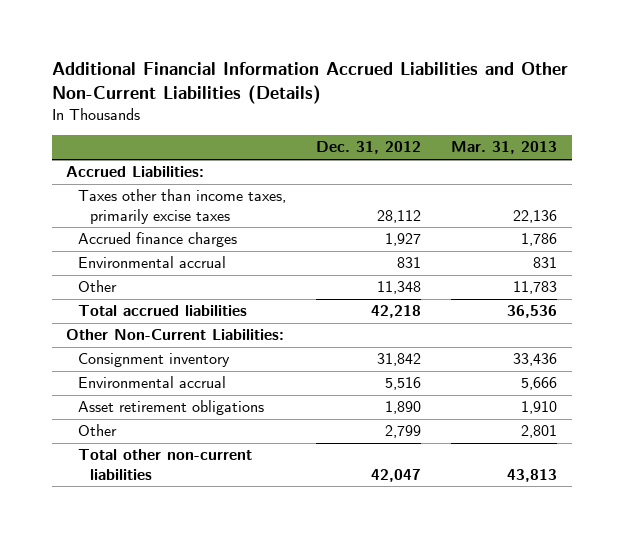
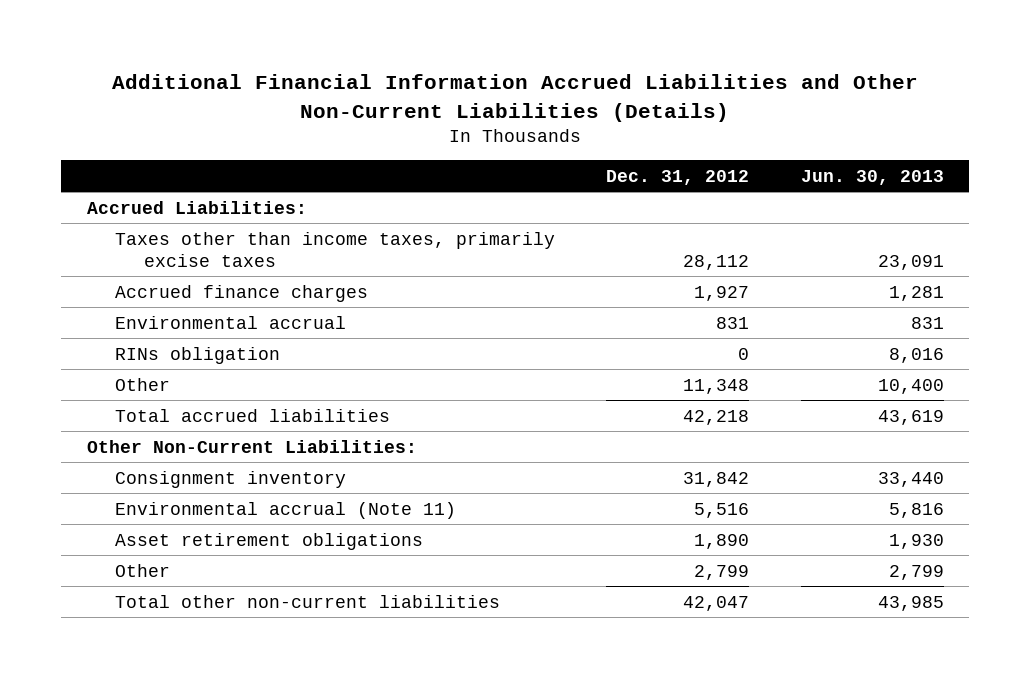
- | Dec. 31, 2012 | Mar. 31, 2013
+ | Dec. 31, 2012 | Jun. 30, 2013
+ RINs obligation | 0 | 8,016
- Environmental accrual | 5,516 | 5,666
+ Environmental accrual (Note 11) | 5,516 | 5,816

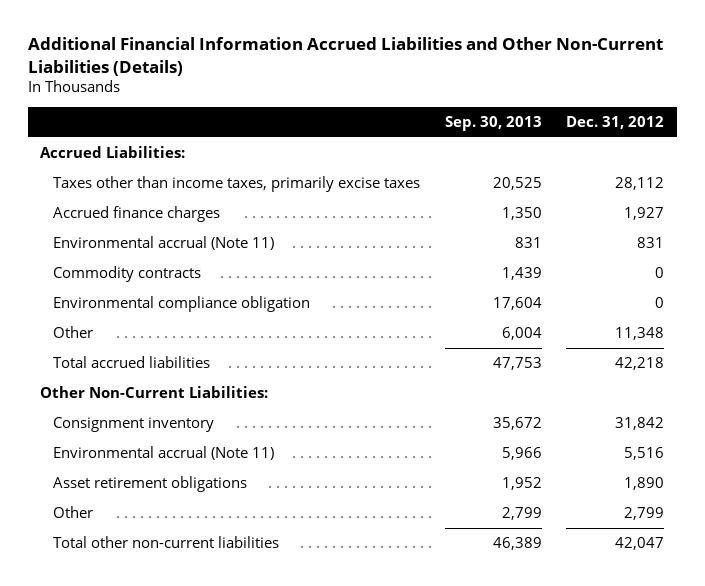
- | Dec. 31, 2012 | Jun. 30, 2013
+ | Sep. 30, 2013 | Dec. 31, 2012
- Environmental accrual | 831 | 831
- RINs obligation | 0 | 8,016
+ Environmental accrual (Note 11) | 831 | 831
+ Commodity contracts | 1,439 | 0
+ Environmental compliance obligation | 17,604 | 0

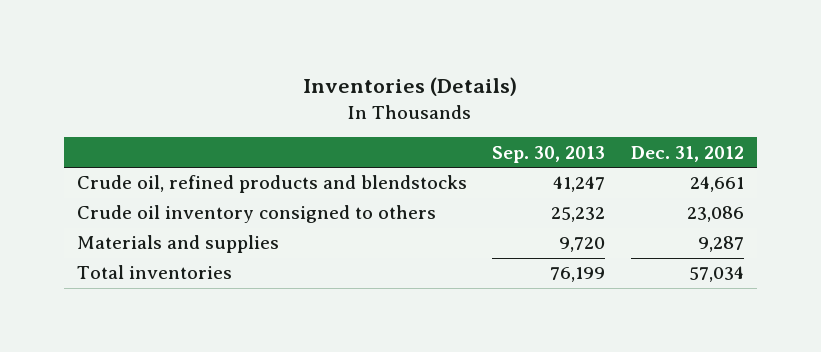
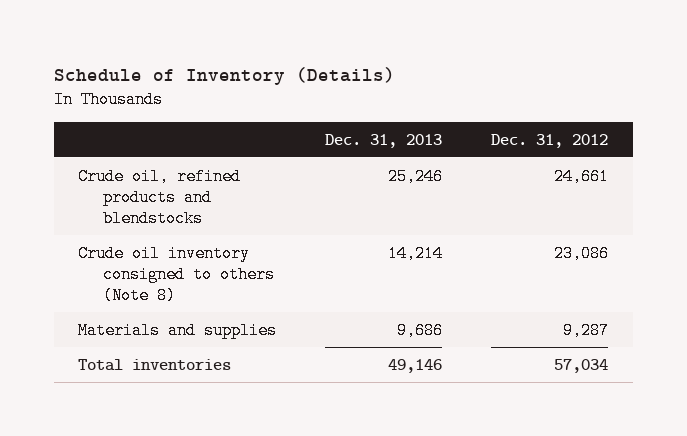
- Inventories (Details)
+ Schedule of Inventory (Details)
- | Sep. 30, 2013 | Dec. 31, 2012
+ | Dec. 31, 2013 | Dec. 31, 2012
- Crude oil inventory consigned to others | 25,232 | 23,086
+ Crude oil inventory consigned to others (Note 8) | 14,214 | 23,086

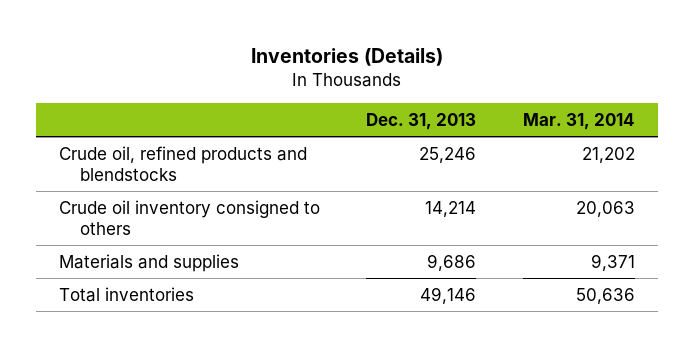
- Schedule of Inventory (Details)
+ Inventories (Details)
- | Dec. 31, 2013 | Dec. 31, 2012
+ | Dec. 31, 2013 | Mar. 31, 2014
- Crude oil inventory consigned to others (Note 8) | 14,214 | 23,086
+ Crude oil inventory consigned to others | 14,214 | 20,063

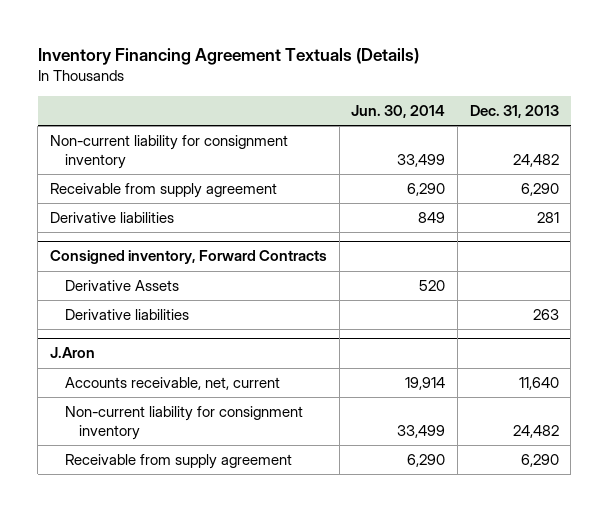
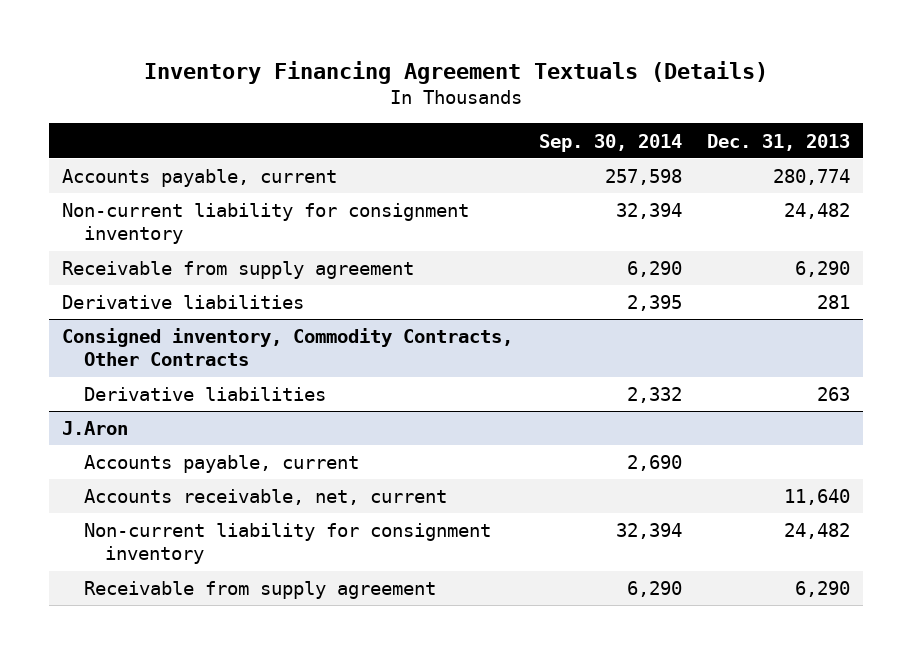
- | Jun. 30, 2014 | Dec. 31, 2013
+ | Sep. 30, 2014 | Dec. 31, 2013
+ Accounts payable, current | 257,598 | 280,774
- Consigned inventory, Forward Contracts
- Derivative Assets | 520 |
+ Consigned inventory, Commodity Contracts, Other Contracts
@ J.Aron
+ Accounts payable, current | 2,690 |

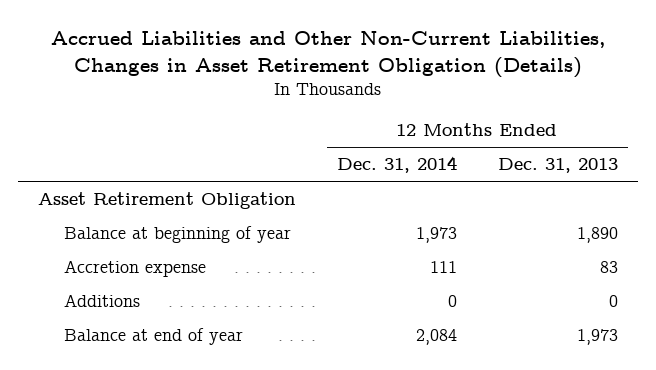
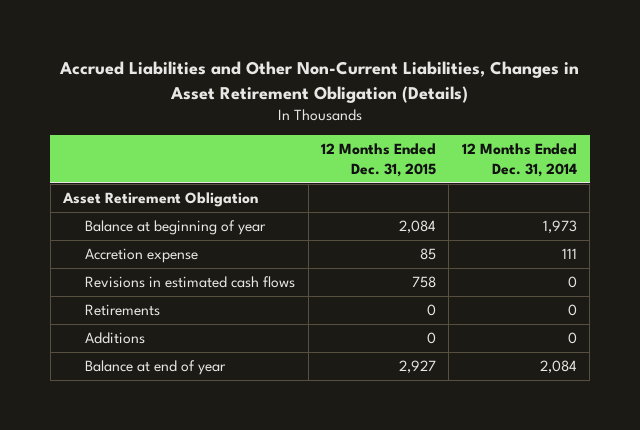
- | 12 Months Ended Dec. 31, 2014 | 12 Months Ended Dec. 31, 2013
+ | 12 Months Ended Dec. 31, 2015 | 12 Months Ended Dec. 31, 2014
+ Revisions in estimated cash flows | 758 | 0
+ Retirements | 0 | 0

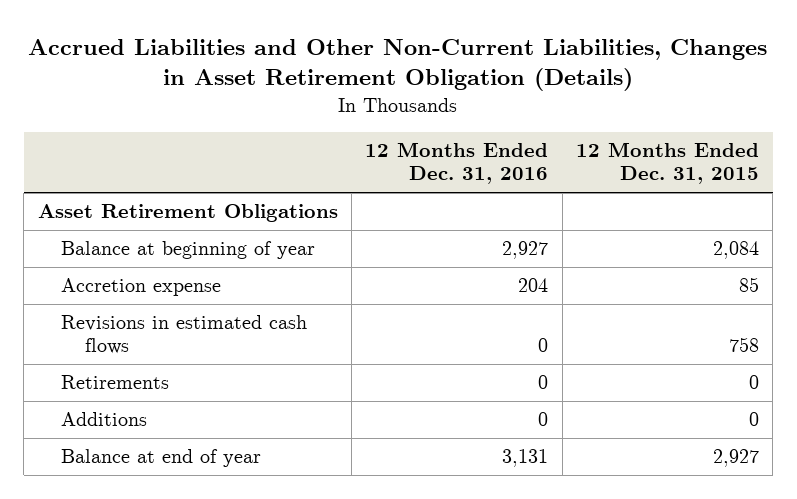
- | 12 Months Ended Dec. 31, 2015 | 12 Months Ended Dec. 31, 2014
+ | 12 Months Ended Dec. 31, 2016 | 12 Months Ended Dec. 31, 2015
- Asset Retirement Obligation
+ Asset Retirement Obligations

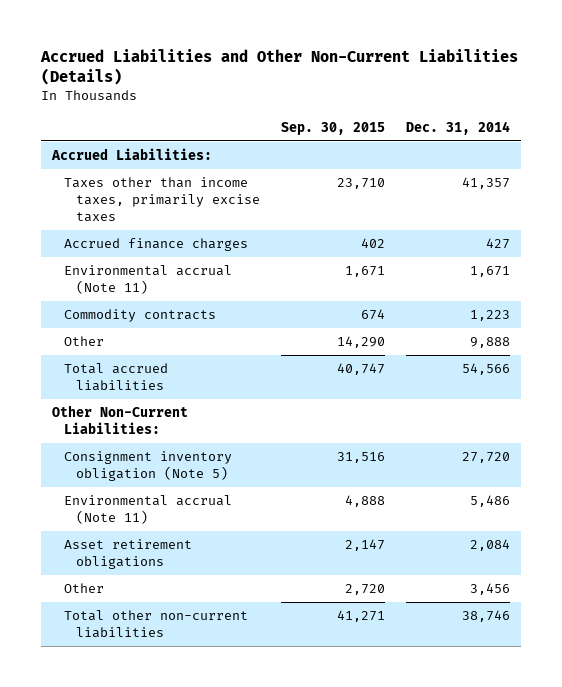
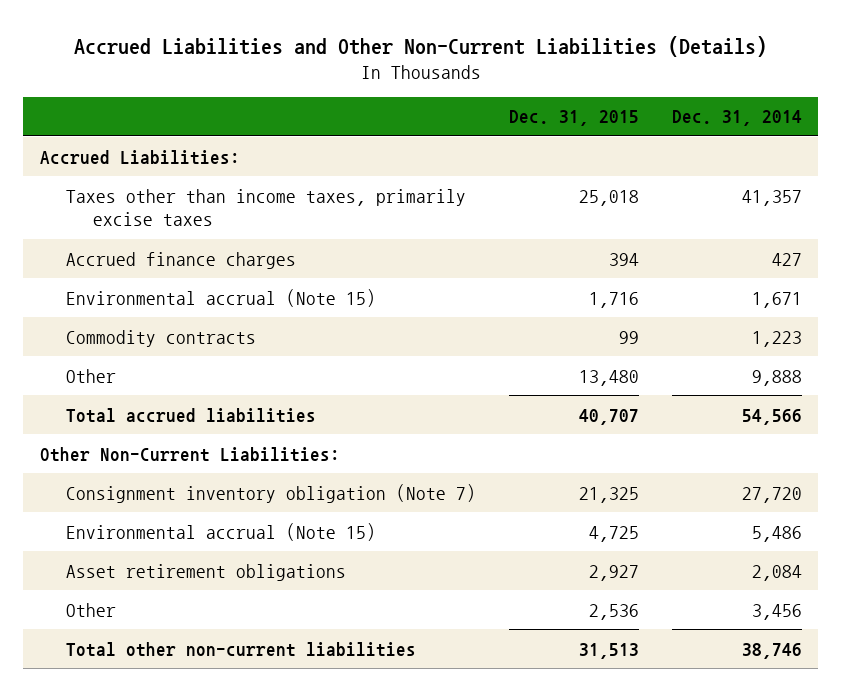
- | Sep. 30, 2015 | Dec. 31, 2014
+ | Dec. 31, 2015 | Dec. 31, 2014
- Environmental accrual (Note 11) | 1,671 | 1,671
+ Environmental accrual (Note 15) | 1,716 | 1,671
- Consignment inventory obligation (Note 5) | 31,516 | 27,720
- Environmental accrual (Note 11) | 4,888 | 5,486
+ Consignment inventory obligation (Note 7) | 21,325 | 27,720
+ Environmental accrual (Note 15) | 4,725 | 5,486

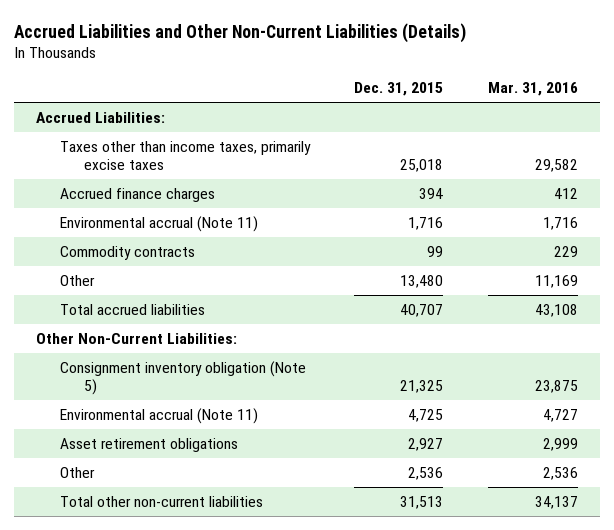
- | Dec. 31, 2015 | Dec. 31, 2014
+ | Dec. 31, 2015 | Mar. 31, 2016
- Environmental accrual (Note 15) | 1,716 | 1,671
+ Environmental accrual (Note 11) | 1,716 | 1,716
- Consignment inventory obligation (Note 7) | 21,325 | 27,720
- Environmental accrual (Note 15) | 4,725 | 5,486
+ Consignment inventory obligation (Note 5) | 21,325 | 23,875
+ Environmental accrual (Note 11) | 4,725 | 4,727

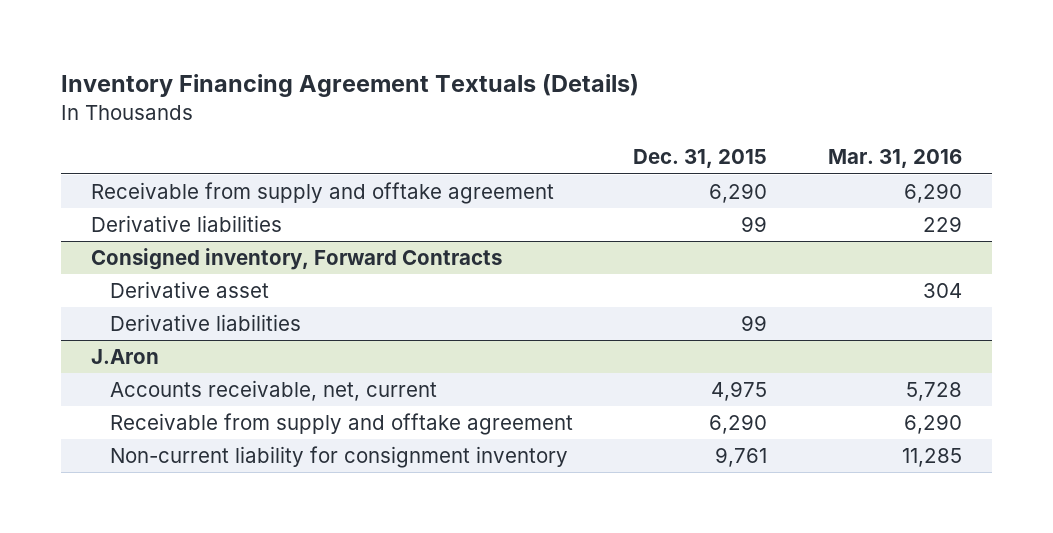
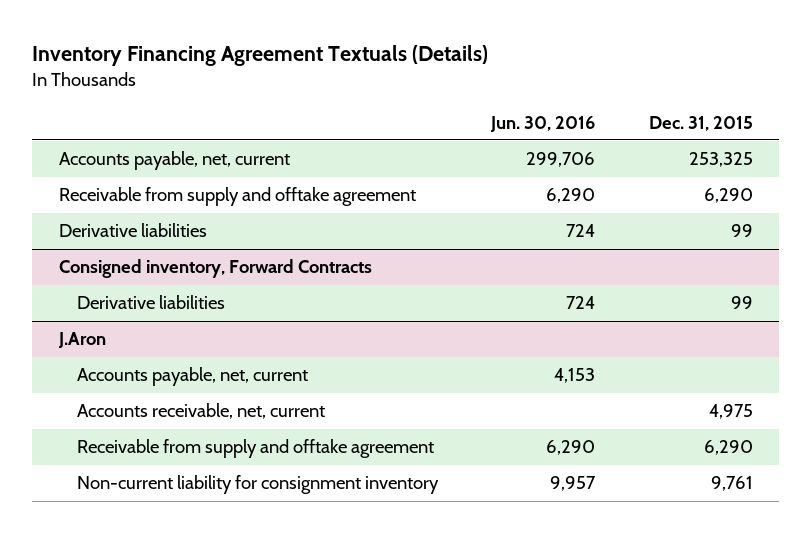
- | Dec. 31, 2015 | Mar. 31, 2016
+ | Jun. 30, 2016 | Dec. 31, 2015
+ Accounts payable, net, current | 299,706 | 253,325
@ Consigned inventory, Forward Contracts
- Derivative asset | | 304
@ J.Aron
+ Accounts payable, net, current | 4,153 |

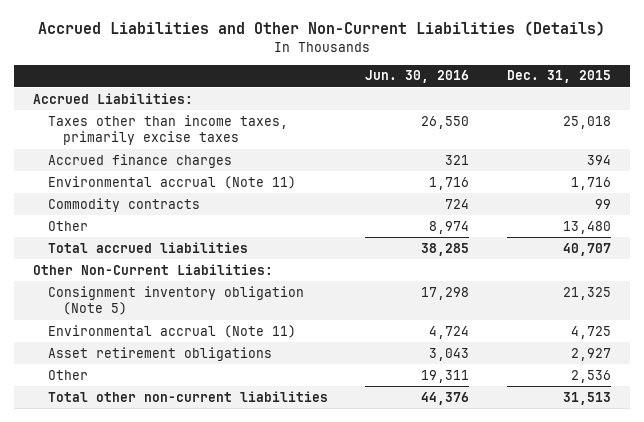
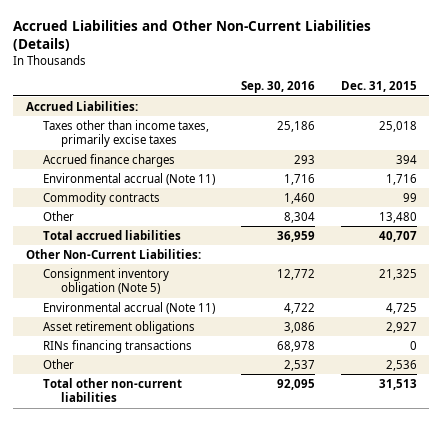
- | Jun. 30, 2016 | Dec. 31, 2015
+ | Sep. 30, 2016 | Dec. 31, 2015
+ RINs financing transactions | 68,978 | 0

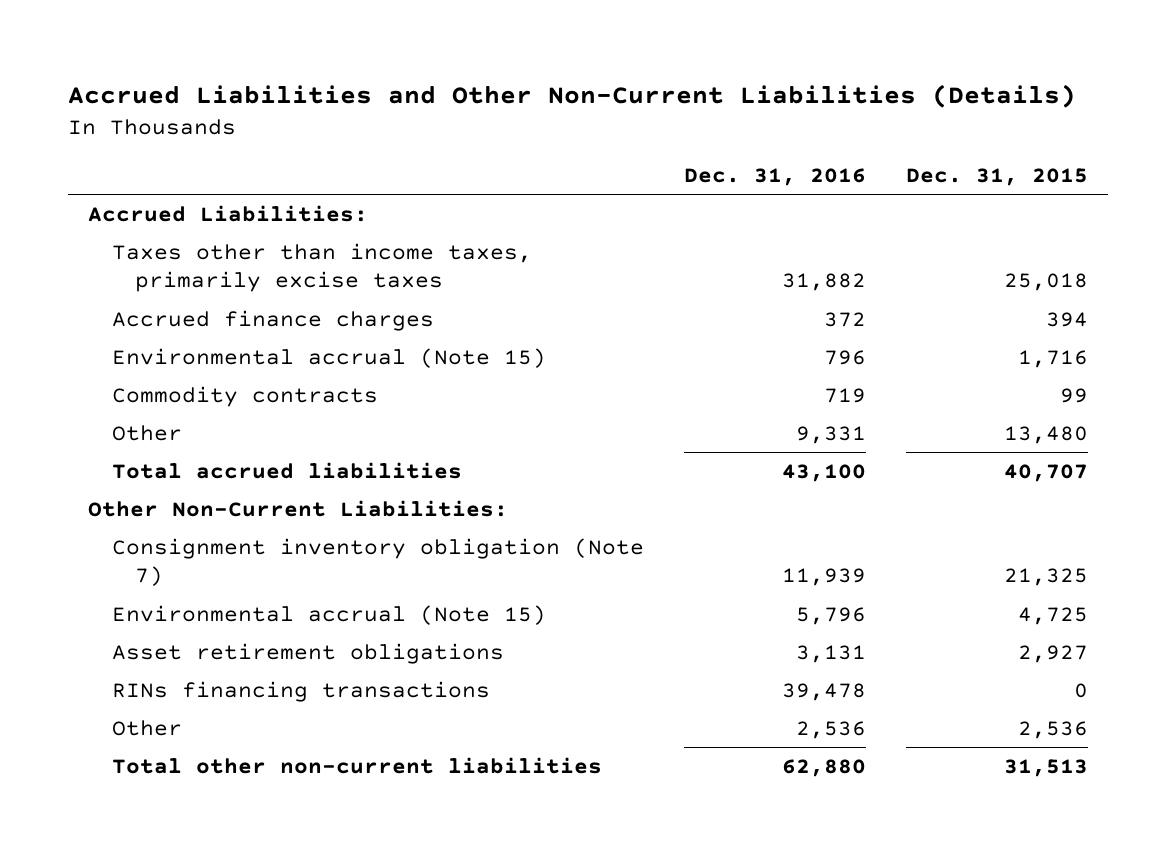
- | Sep. 30, 2016 | Dec. 31, 2015
+ | Dec. 31, 2016 | Dec. 31, 2015
- Environmental accrual (Note 11) | 1,716 | 1,716
+ Environmental accrual (Note 15) | 796 | 1,716
- Consignment inventory obligation (Note 5) | 12,772 | 21,325
- Environmental accrual (Note 11) | 4,722 | 4,725
+ Consignment inventory obligation (Note 7) | 11,939 | 21,325
+ Environmental accrual (Note 15) | 5,796 | 4,725

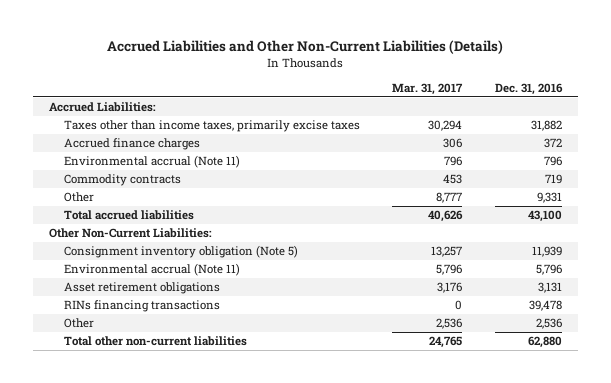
- | Dec. 31, 2016 | Dec. 31, 2015
+ | Mar. 31, 2017 | Dec. 31, 2016
- Environmental accrual (Note 15) | 796 | 1,716
+ Environmental accrual (Note 11) | 796 | 796
- Consignment inventory obligation (Note 7) | 11,939 | 21,325
- Environmental accrual (Note 15) | 5,796 | 4,725
+ Consignment inventory obligation (Note 5) | 13,257 | 11,939
+ Environmental accrual (Note 11) | 5,796 | 5,796

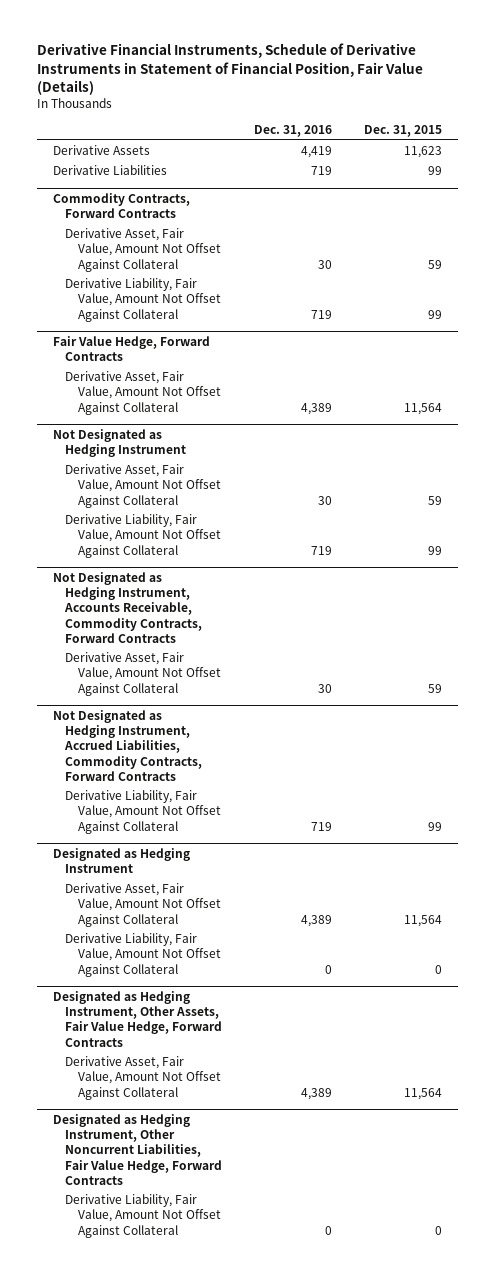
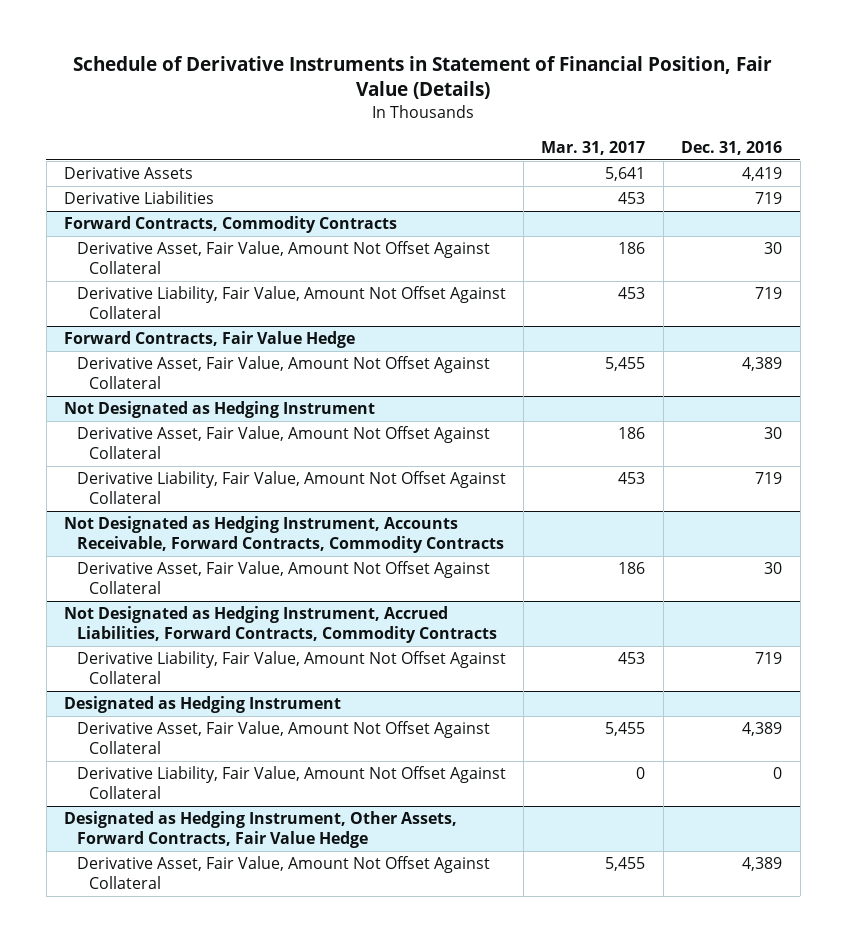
- Derivative Financial Instruments, Schedule of Derivative Instruments in Statement of Financial Position, Fair Value (Details)
+ Schedule of Derivative Instruments in Statement of Financial Position, Fair Value (Details)
- | Dec. 31, 2016 | Dec. 31, 2015
+ | Mar. 31, 2017 | Dec. 31, 2016
- Commodity Contracts, Forward Contracts
+ Forward Contracts, Commodity Contracts
- Fair Value Hedge, Forward Contracts
+ Forward Contracts, Fair Value Hedge
- Not Designated as Hedging Instrument, Accounts Receivable, Commodity Contracts, Forward Contracts
+ Not Designated as Hedging Instrument, Accounts Receivable, Forward Contracts, Commodity Contracts
- Not Designated as Hedging Instrument, Accrued Liabilities, Commodity Contracts, Forward Contracts
+ Not Designated as Hedging Instrument, Accrued Liabilities, Forward Contracts, Commodity Contracts
- Designated as Hedging Instrument, Other Assets, Fair Value Hedge, Forward Contracts
+ Designated as Hedging Instrument, Other Assets, Forward Contracts, Fair Value Hedge
- Designated as Hedging Instrument, Other Noncurrent Liabilities, Fair Value Hedge, Forward Contracts
- Derivative Liability, Fair Value, Amount Not Offset Against Collateral | 0 | 0

